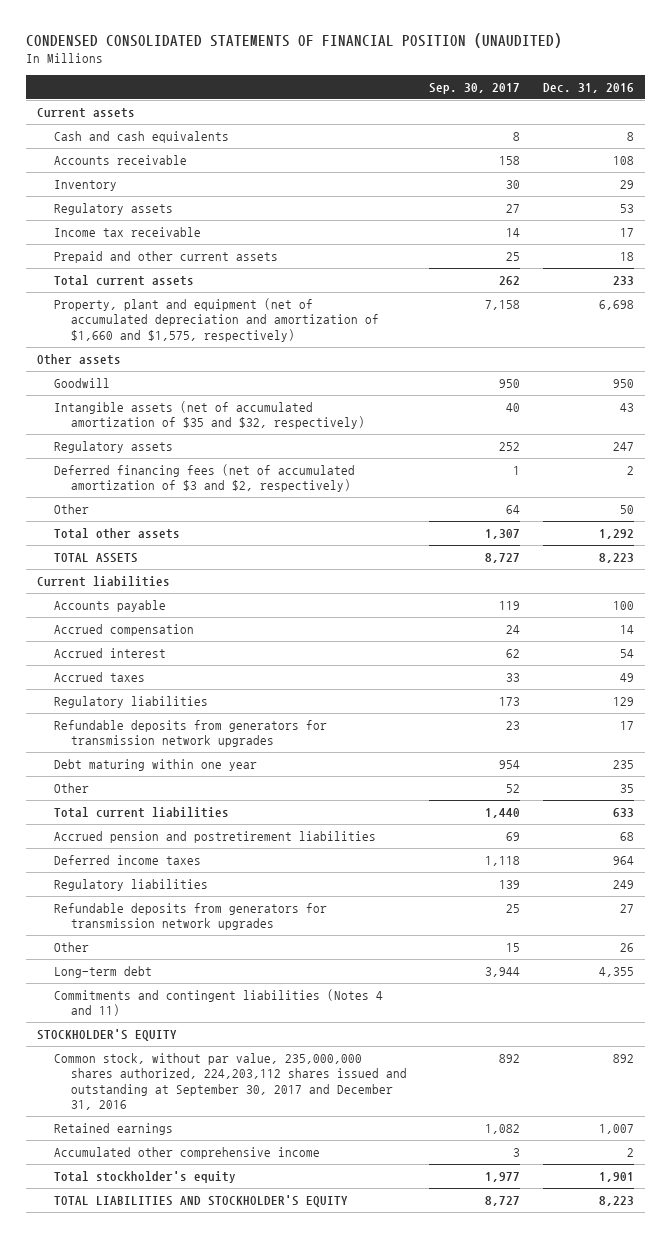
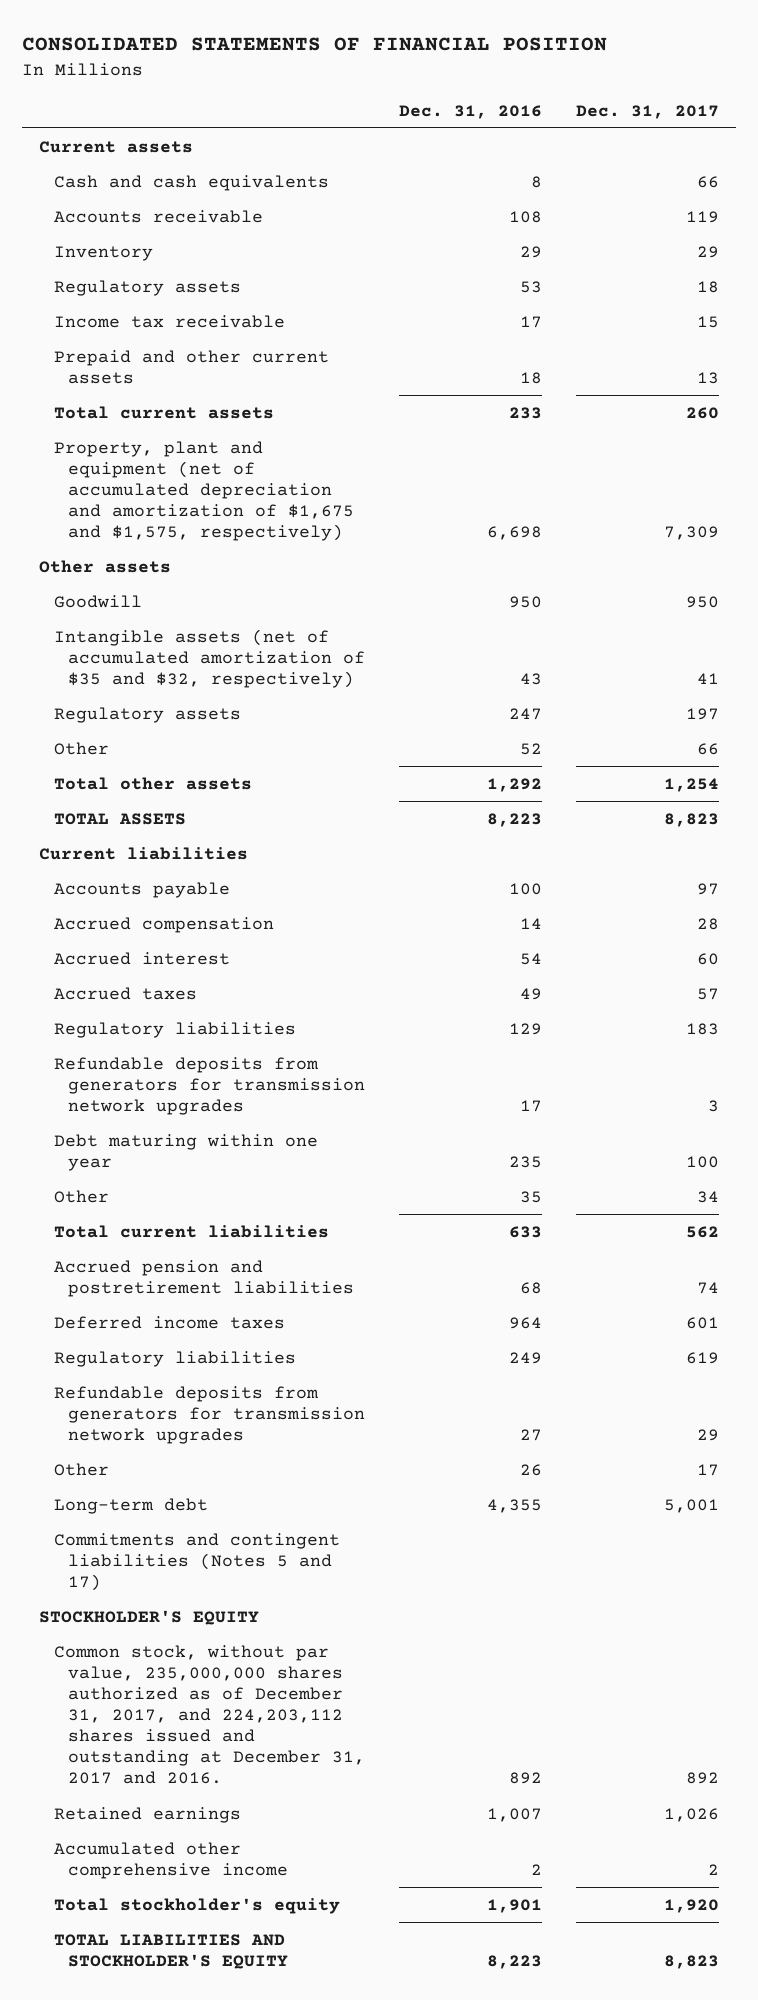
- CONDENSED CONSOLIDATED STATEMENTS OF FINANCIAL POSITION (UNAUDITED)
+ CONSOLIDATED STATEMENTS OF FINANCIAL POSITION
- | Sep. 30, 2017 | Dec. 31, 2016
+ | Dec. 31, 2016 | Dec. 31, 2017
- Property, plant and equipment (net of accumulated depreciation and amortization of $1,660 and $1,575, respectively) | 7,158 | 6,698
+ Property, plant and equipment (net of accumulated depreciation and amortization of $1,675 and $1,575, respectively) | 6,698 | 7,309
- Deferred financing fees (net of accumulated amortization of $3 and $2, respectively) | 1 | 2
- Other | 64 | 50
+ Other | 52 | 66
- Commitments and contingent liabilities (Notes 4 and 11)
+ Commitments and contingent liabilities (Notes 5 and 17)
- Common stock, without par value, 235,000,000 shares authorized, 224,203,112 shares issued and outstanding at September 30, 2017 and December 31, 2016 | 892 | 892
+ Common stock, without par value, 235,000,000 shares authorized as of December 31, 2017, and 224,203,112 shares issued and outstanding at December 31, 2017 and 2016. | 892 | 892

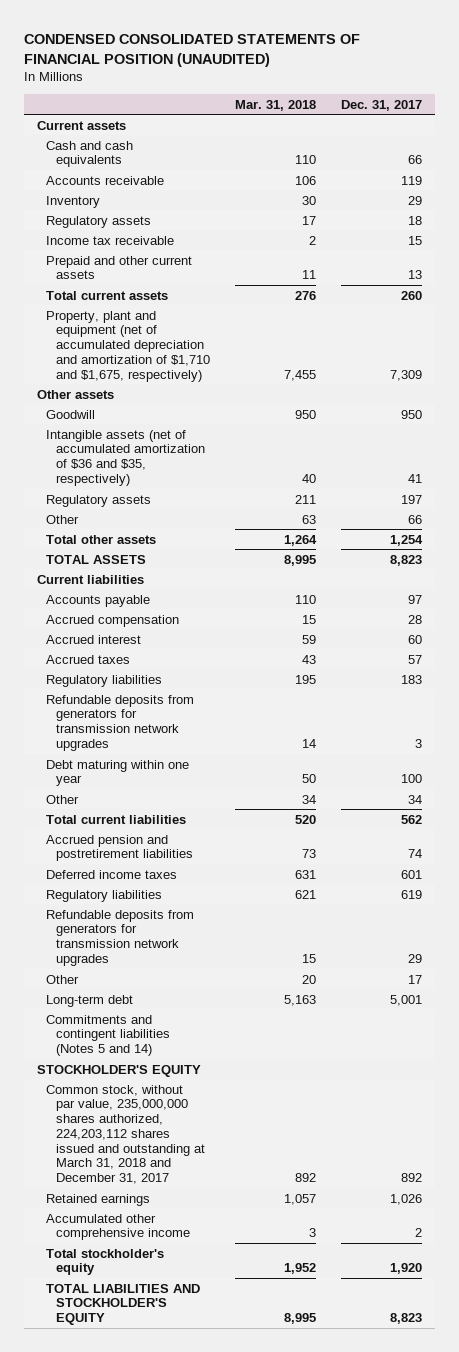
- CONSOLIDATED STATEMENTS OF FINANCIAL POSITION
+ CONDENSED CONSOLIDATED STATEMENTS OF FINANCIAL POSITION (UNAUDITED)
- | Dec. 31, 2016 | Dec. 31, 2017
+ | Mar. 31, 2018 | Dec. 31, 2017
- Property, plant and equipment (net of accumulated depreciation and amortization of $1,675 and $1,575, respectively) | 6,698 | 7,309
+ Property, plant and equipment (net of accumulated depreciation and amortization of $1,710 and $1,675, respectively) | 7,455 | 7,309
- Intangible assets (net of accumulated amortization of $35 and $32, respectively) | 43 | 41
+ Intangible assets (net of accumulated amortization of $36 and $35, respectively) | 40 | 41
- Commitments and contingent liabilities (Notes 5 and 17)
+ Commitments and contingent liabilities (Notes 5 and 14)
- Common stock, without par value, 235,000,000 shares authorized as of December 31, 2017, and 224,203,112 shares issued and outstanding at December 31, 2017 and 2016. | 892 | 892
+ Common stock, without par value, 235,000,000 shares authorized, 224,203,112 shares issued and outstanding at March 31, 2018 and December 31, 2017 | 892 | 892

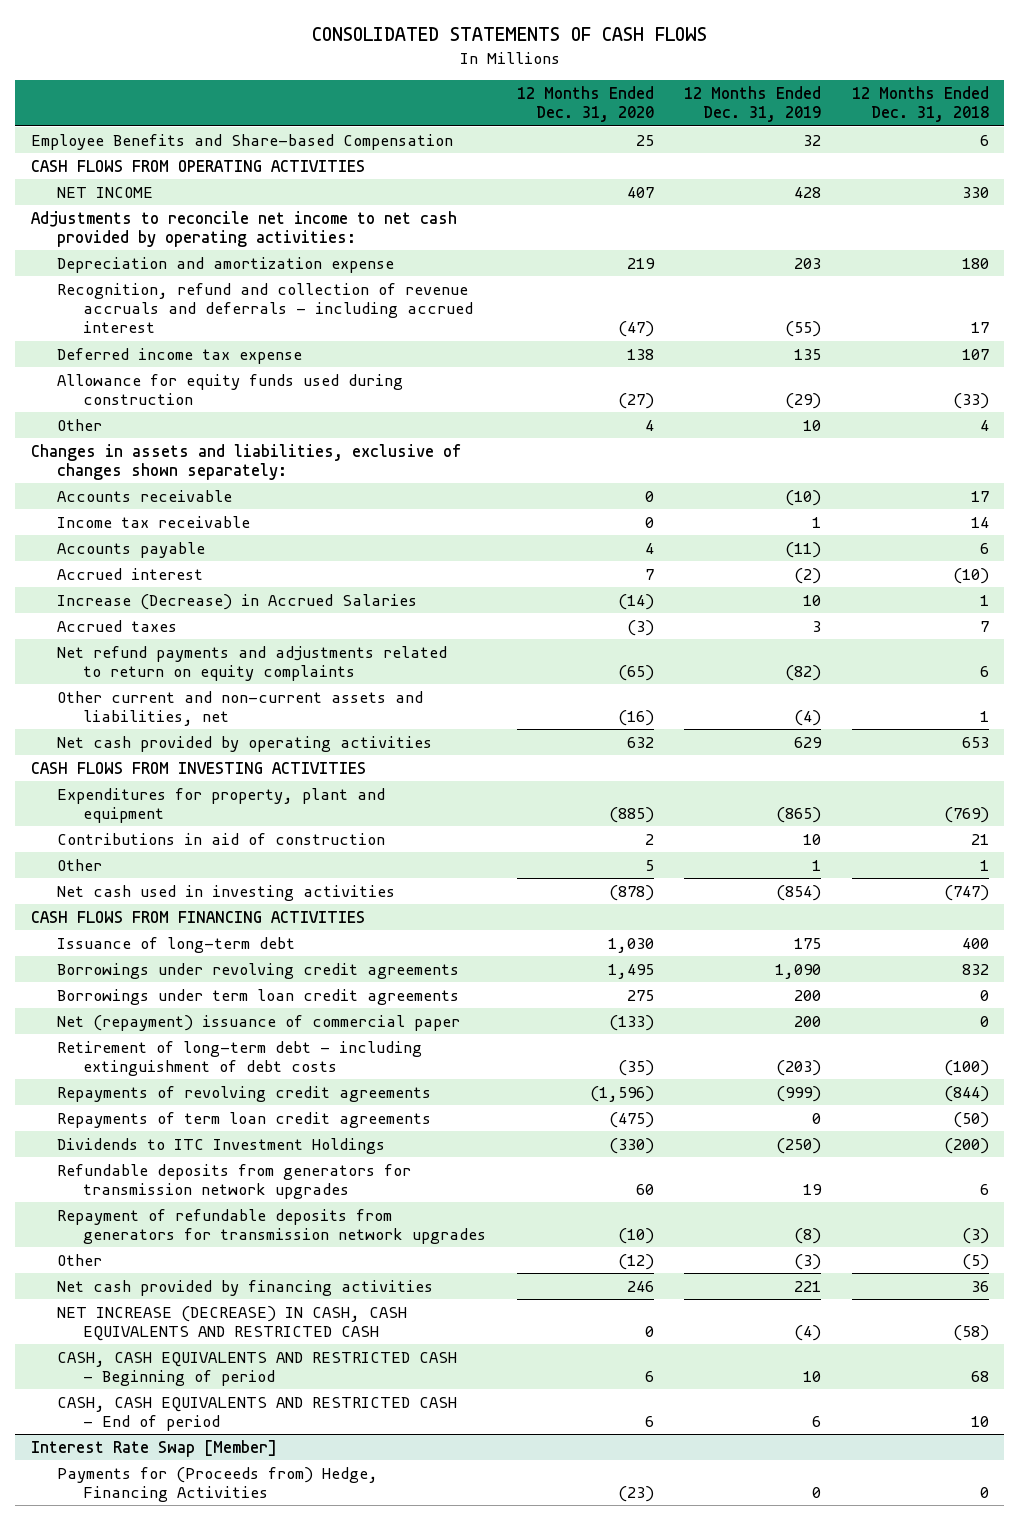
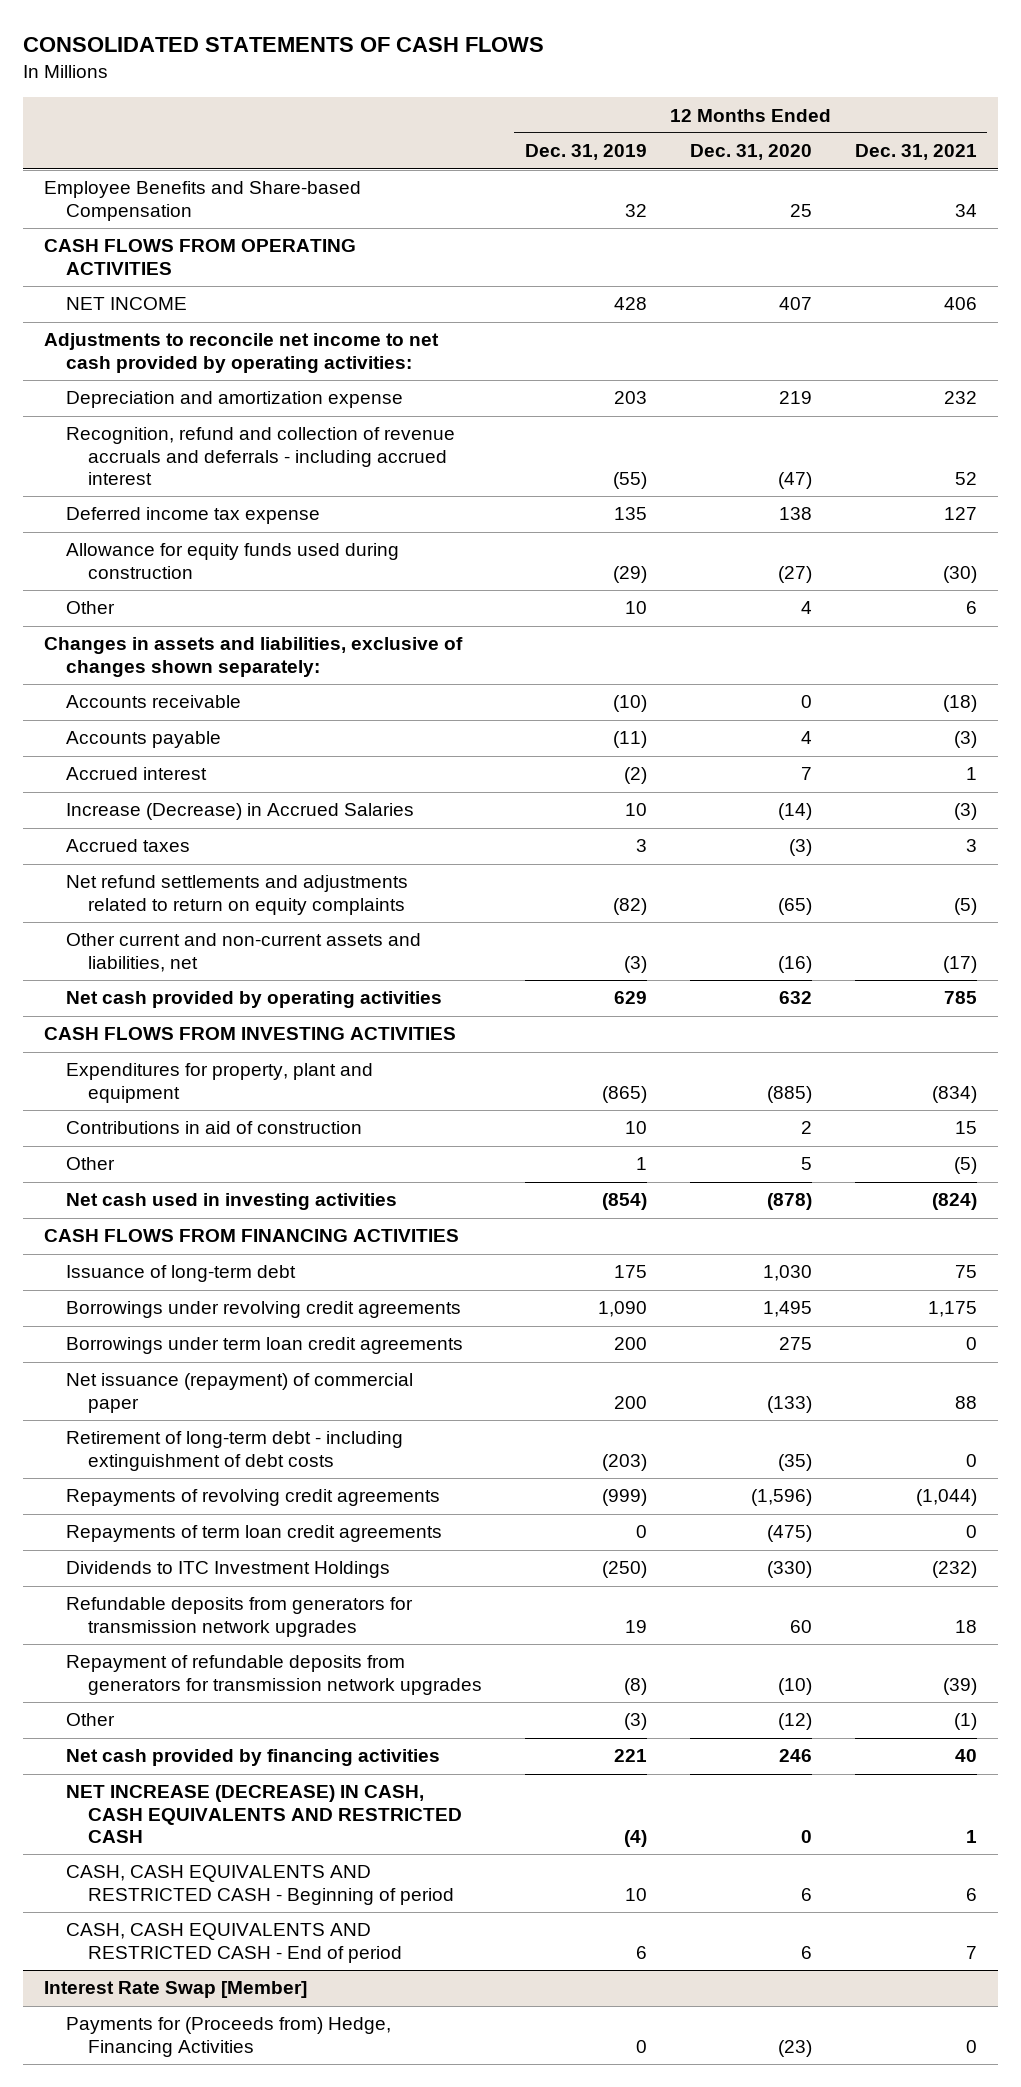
- | 12 Months Ended Dec. 31, 2020 | 12 Months Ended Dec. 31, 2019 | 12 Months Ended Dec. 31, 2018
+ | 12 Months Ended Dec. 31, 2019 | 12 Months Ended Dec. 31, 2020 | 12 Months Ended Dec. 31, 2021
- Income tax receivable | 0 | 1 | 14
- Net refund payments and adjustments related to return on equity complaints | (65) | (82) | 6
- Other current and non-current assets and liabilities, net | (16) | (4) | 1
+ Net refund settlements and adjustments related to return on equity complaints | (82) | (65) | (5)
+ Other current and non-current assets and liabilities, net | (3) | (16) | (17)
- Net (repayment) issuance of commercial paper | (133) | 200 | 0
+ Net issuance (repayment) of commercial paper | 200 | (133) | 88

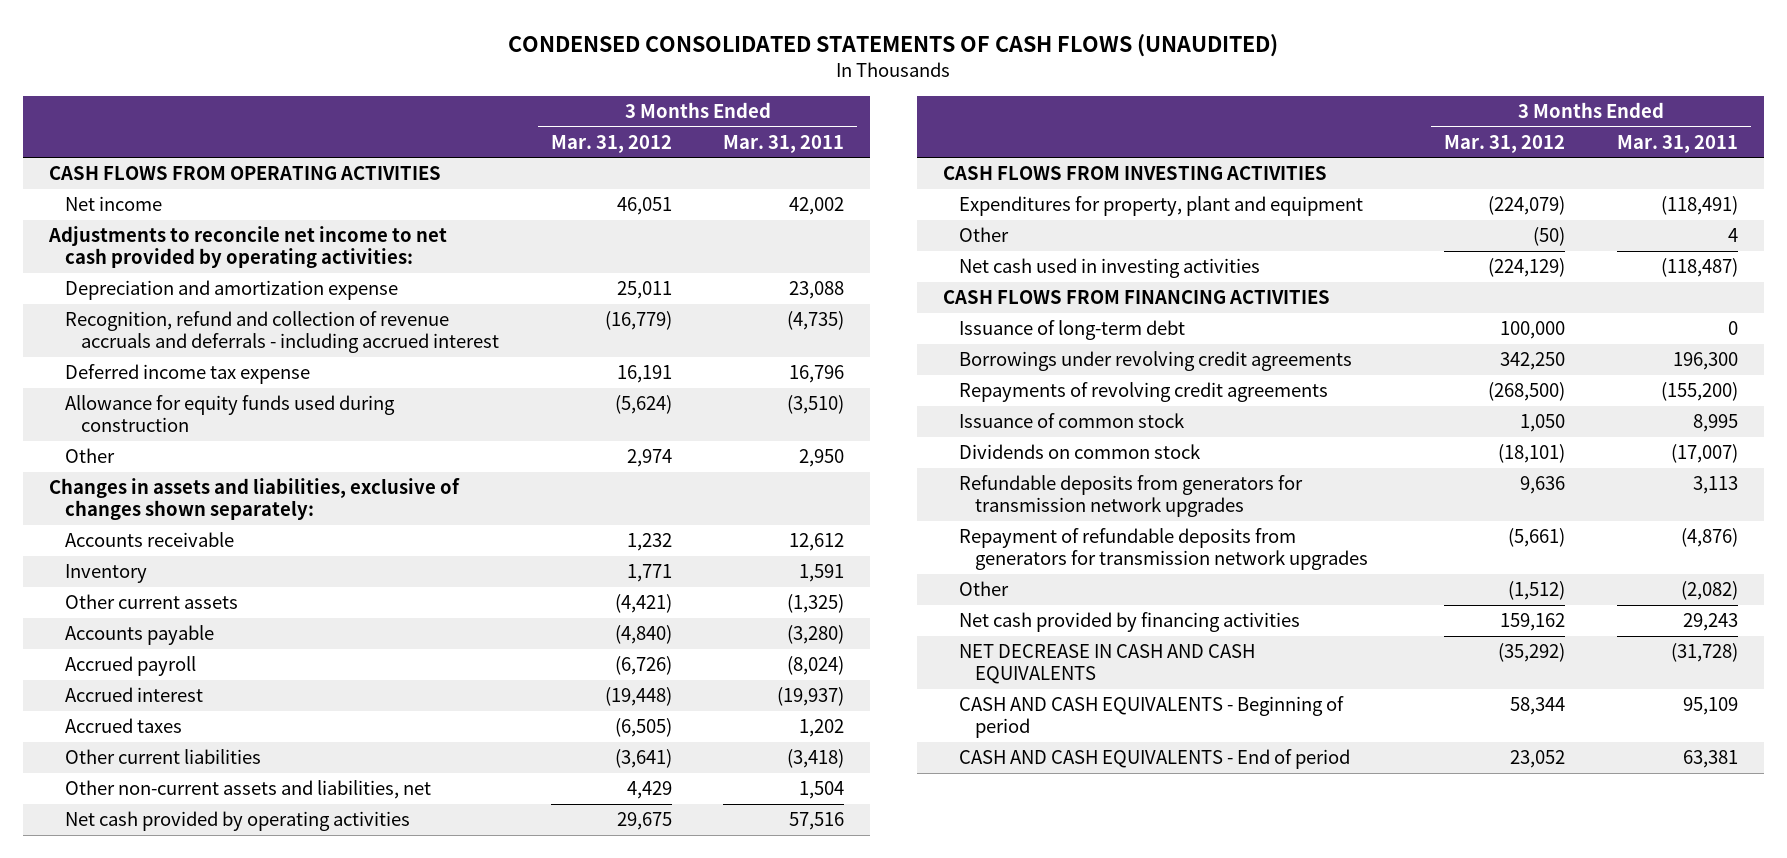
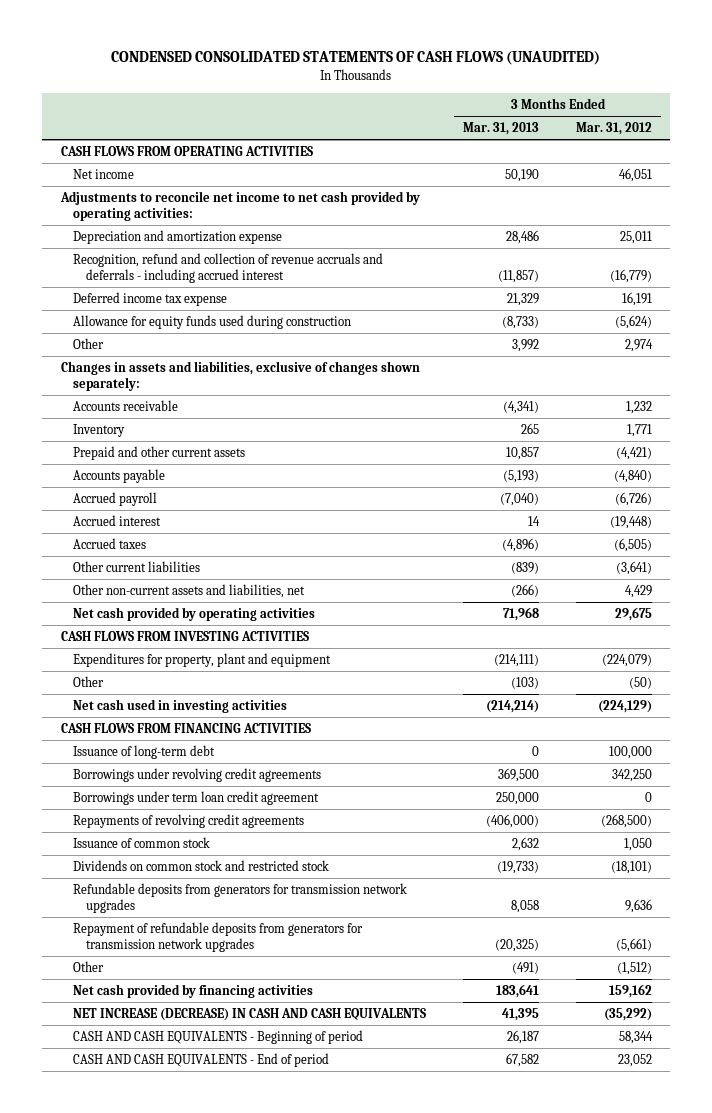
- | 3 Months Ended Mar. 31, 2012 | 3 Months Ended Mar. 31, 2011
+ | 3 Months Ended Mar. 31, 2013 | 3 Months Ended Mar. 31, 2012
- Other current assets | (4,421) | (1,325)
+ Prepaid and other current assets | 10,857 | (4,421)
+ Borrowings under term loan credit agreement | 250,000 | 0
- Dividends on common stock | (18,101) | (17,007)
+ Dividends on common stock and restricted stock | (19,733) | (18,101)
- NET DECREASE IN CASH AND CASH EQUIVALENTS | (35,292) | (31,728)
+ NET INCREASE (DECREASE) IN CASH AND CASH EQUIVALENTS | 41,395 | (35,292)

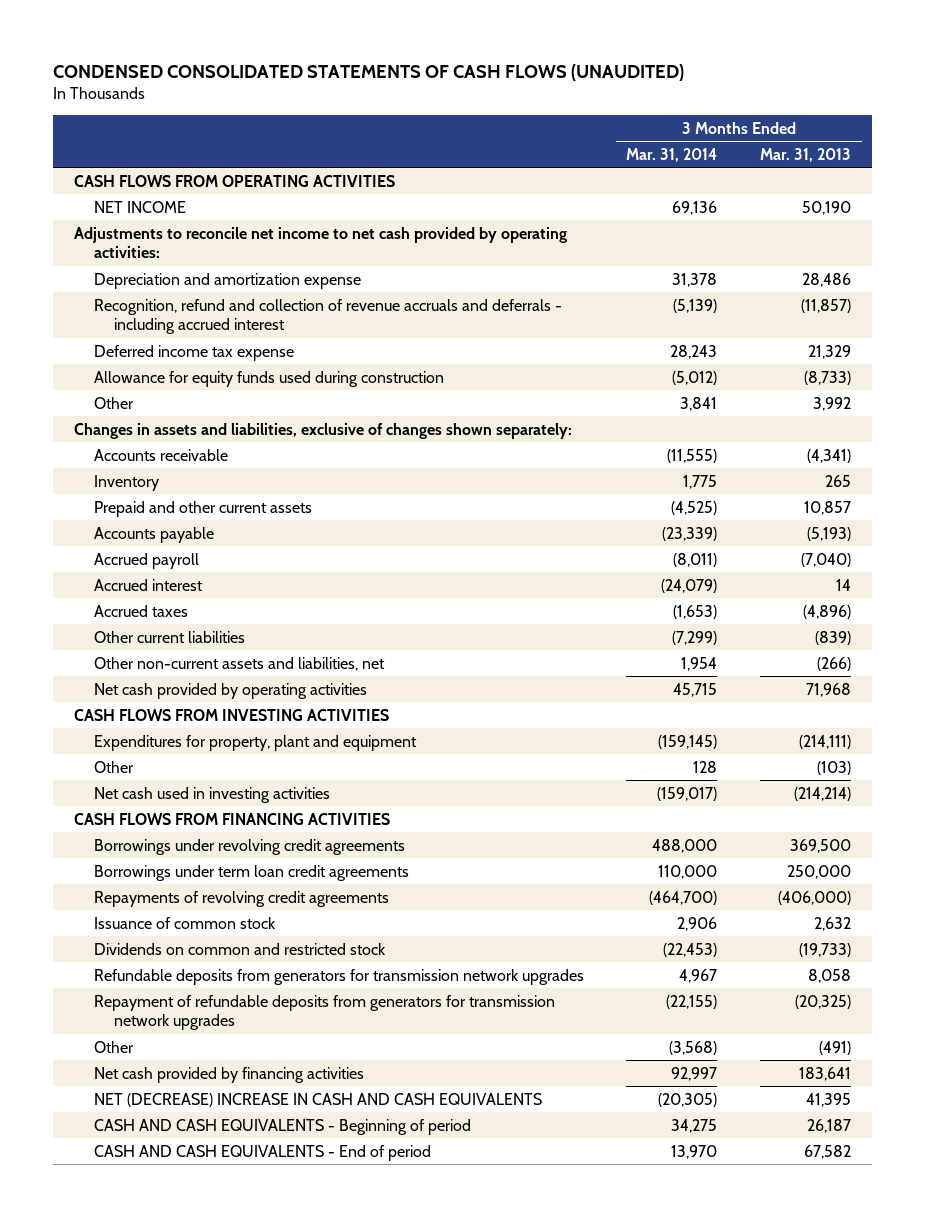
- | 3 Months Ended Mar. 31, 2013 | 3 Months Ended Mar. 31, 2012
+ | 3 Months Ended Mar. 31, 2014 | 3 Months Ended Mar. 31, 2013
- Net income | 50,190 | 46,051
+ NET INCOME | 69,136 | 50,190
- Issuance of long-term debt | 0 | 100,000
- Borrowings under term loan credit agreement | 250,000 | 0
+ Borrowings under term loan credit agreements | 110,000 | 250,000
- Dividends on common stock and restricted stock | (19,733) | (18,101)
+ Dividends on common and restricted stock | (22,453) | (19,733)
- NET INCREASE (DECREASE) IN CASH AND CASH EQUIVALENTS | 41,395 | (35,292)
+ NET (DECREASE) INCREASE IN CASH AND CASH EQUIVALENTS | (20,305) | 41,395

